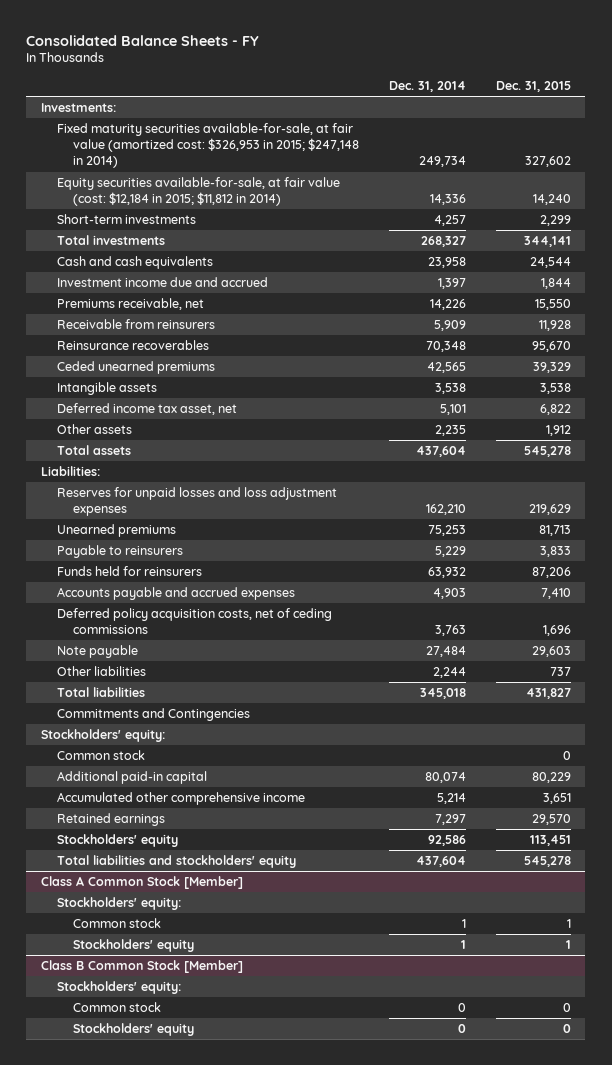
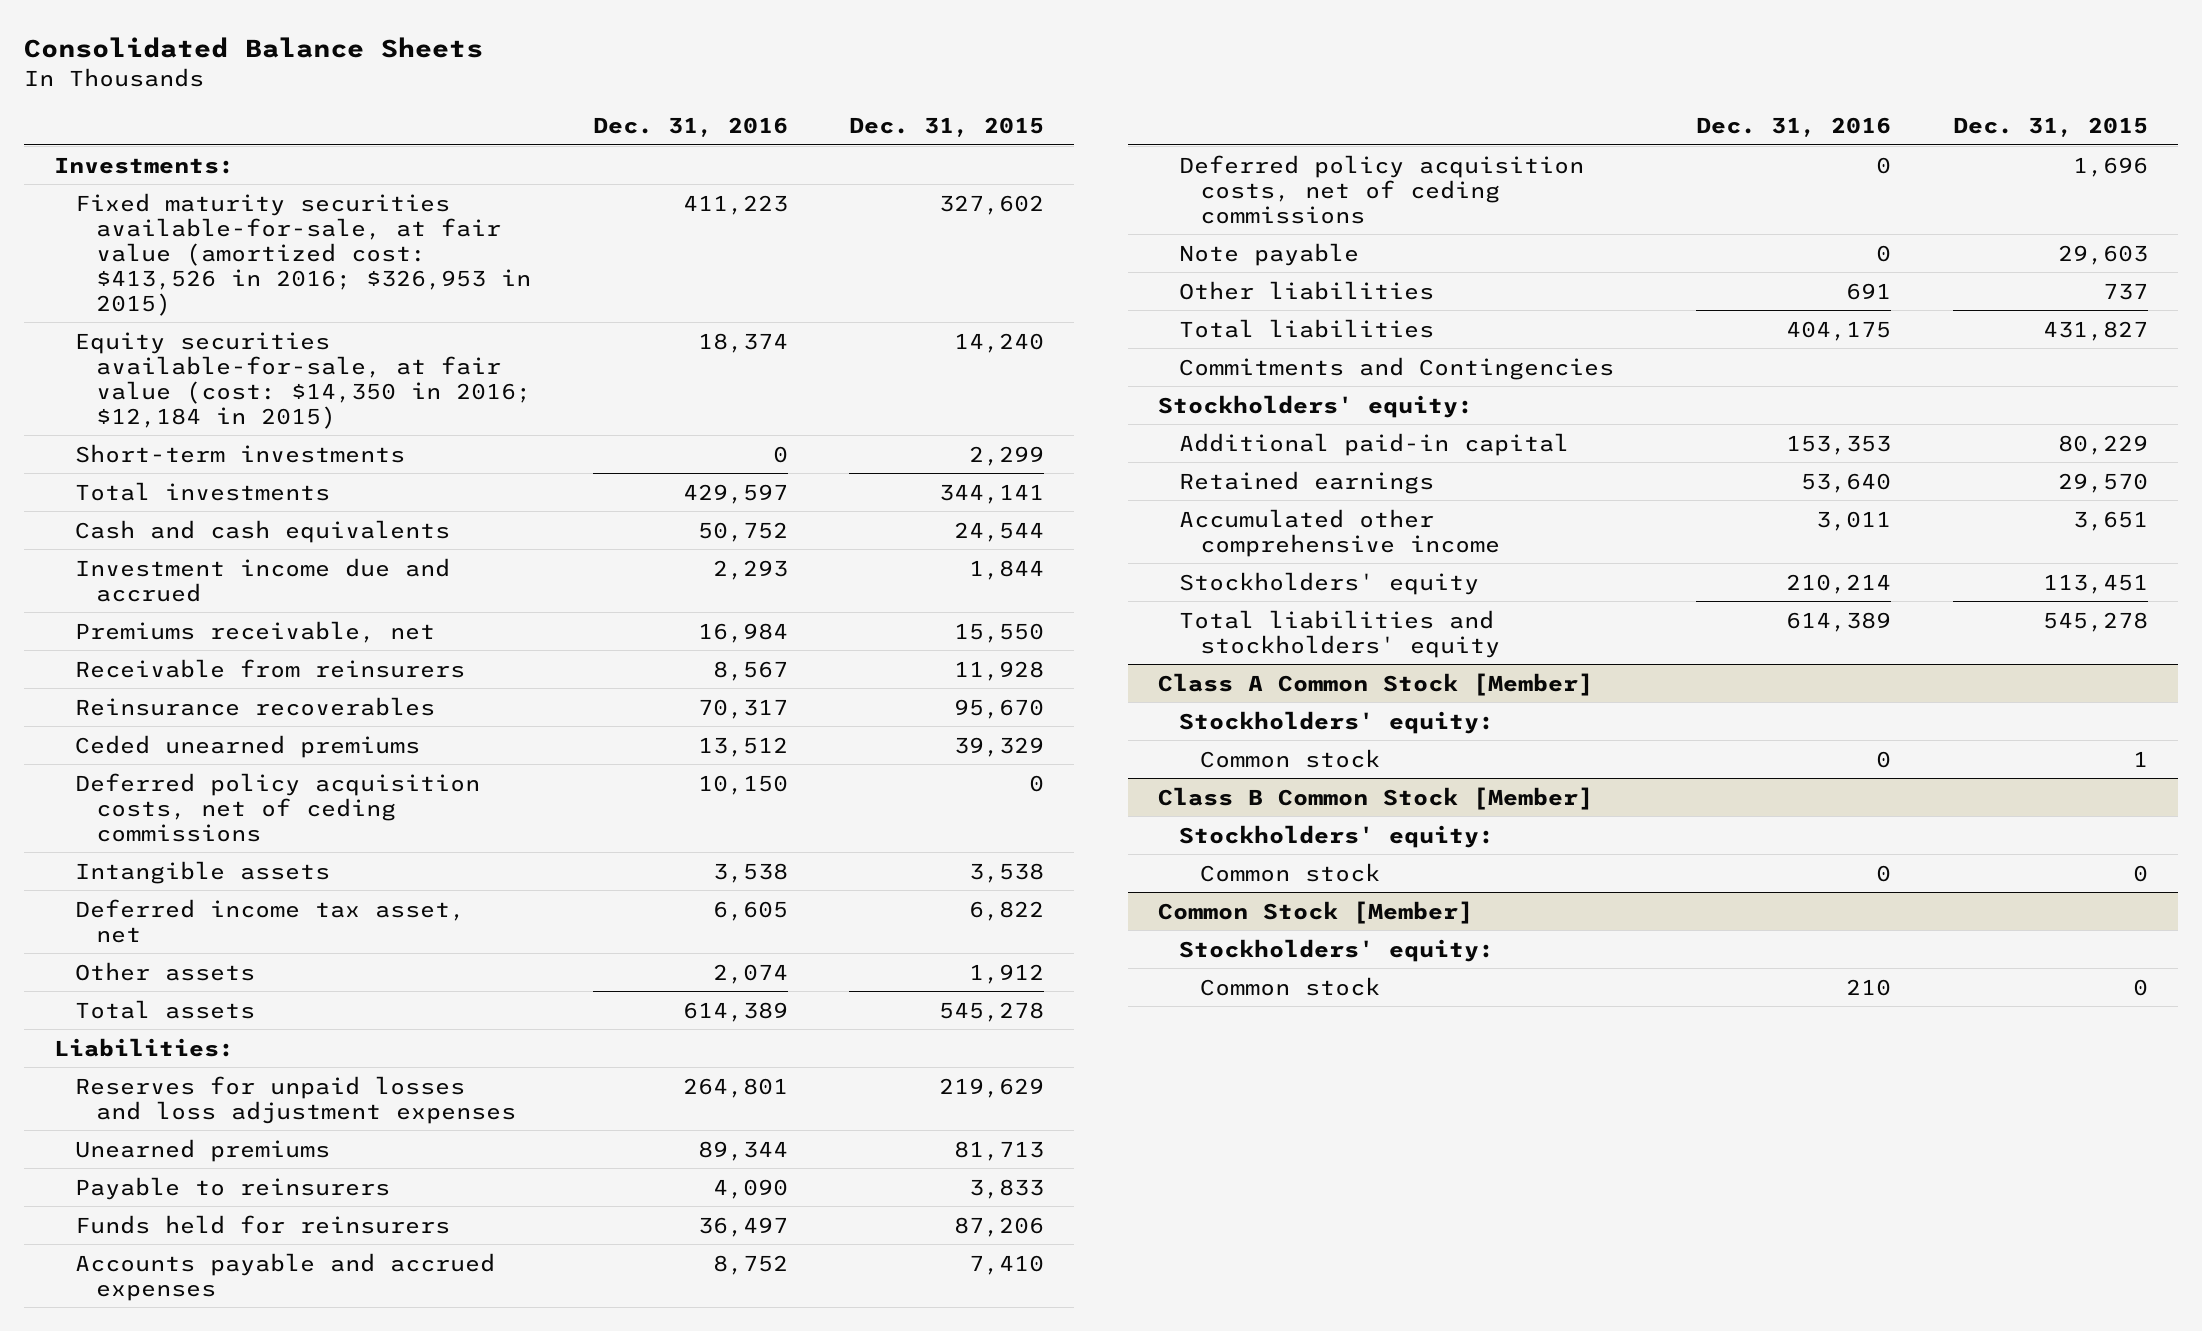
- Consolidated Balance Sheets - FY
+ Consolidated Balance Sheets
- | Dec. 31, 2014 | Dec. 31, 2015
+ | Dec. 31, 2016 | Dec. 31, 2015
- Fixed maturity securities available-for-sale, at fair value (amortized cost: $326,953 in 2015; $247,148 in 2014) | 249,734 | 327,602
- Equity securities available-for-sale, at fair value (cost: $12,184 in 2015; $11,812 in 2014) | 14,336 | 14,240
+ Fixed maturity securities available-for-sale, at fair value (amortized cost: $413,526 in 2016; $326,953 in 2015) | 411,223 | 327,602
+ Equity securities available-for-sale, at fair value (cost: $14,350 in 2016; $12,184 in 2015) | 18,374 | 14,240
+ Deferred policy acquisition costs, net of ceding commissions | 10,150 | 0
- Common stock | | 0
moved down: Accumulated other comprehensive income | 3,011 | 3,651
@ Class A Common Stock [Member]
- Stockholders' equity | 1 | 1
@ Class B Common Stock [Member]
- Stockholders' equity | 0 | 0
+ Common Stock [Member]
+ Stockholders' equity:
+ Common stock | 210 | 0

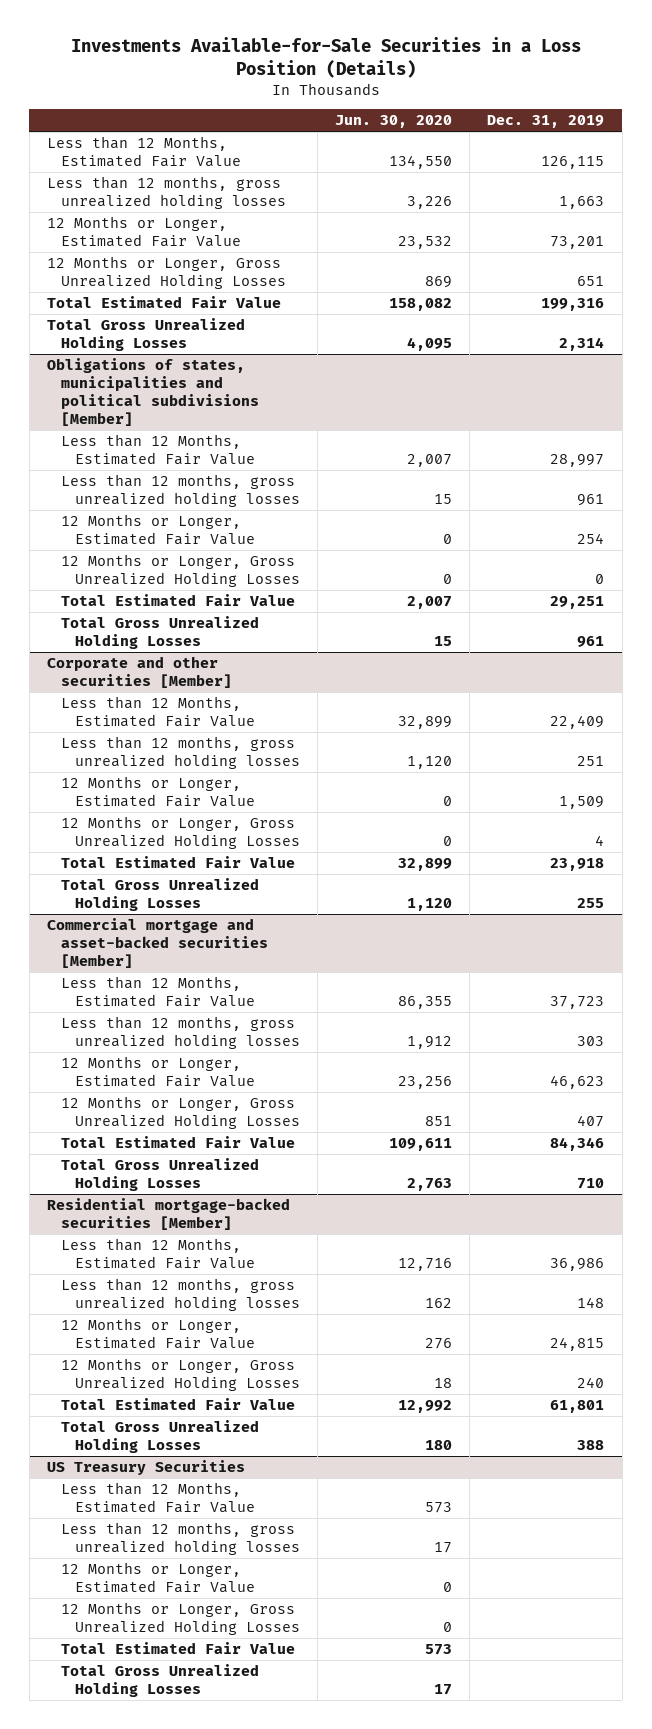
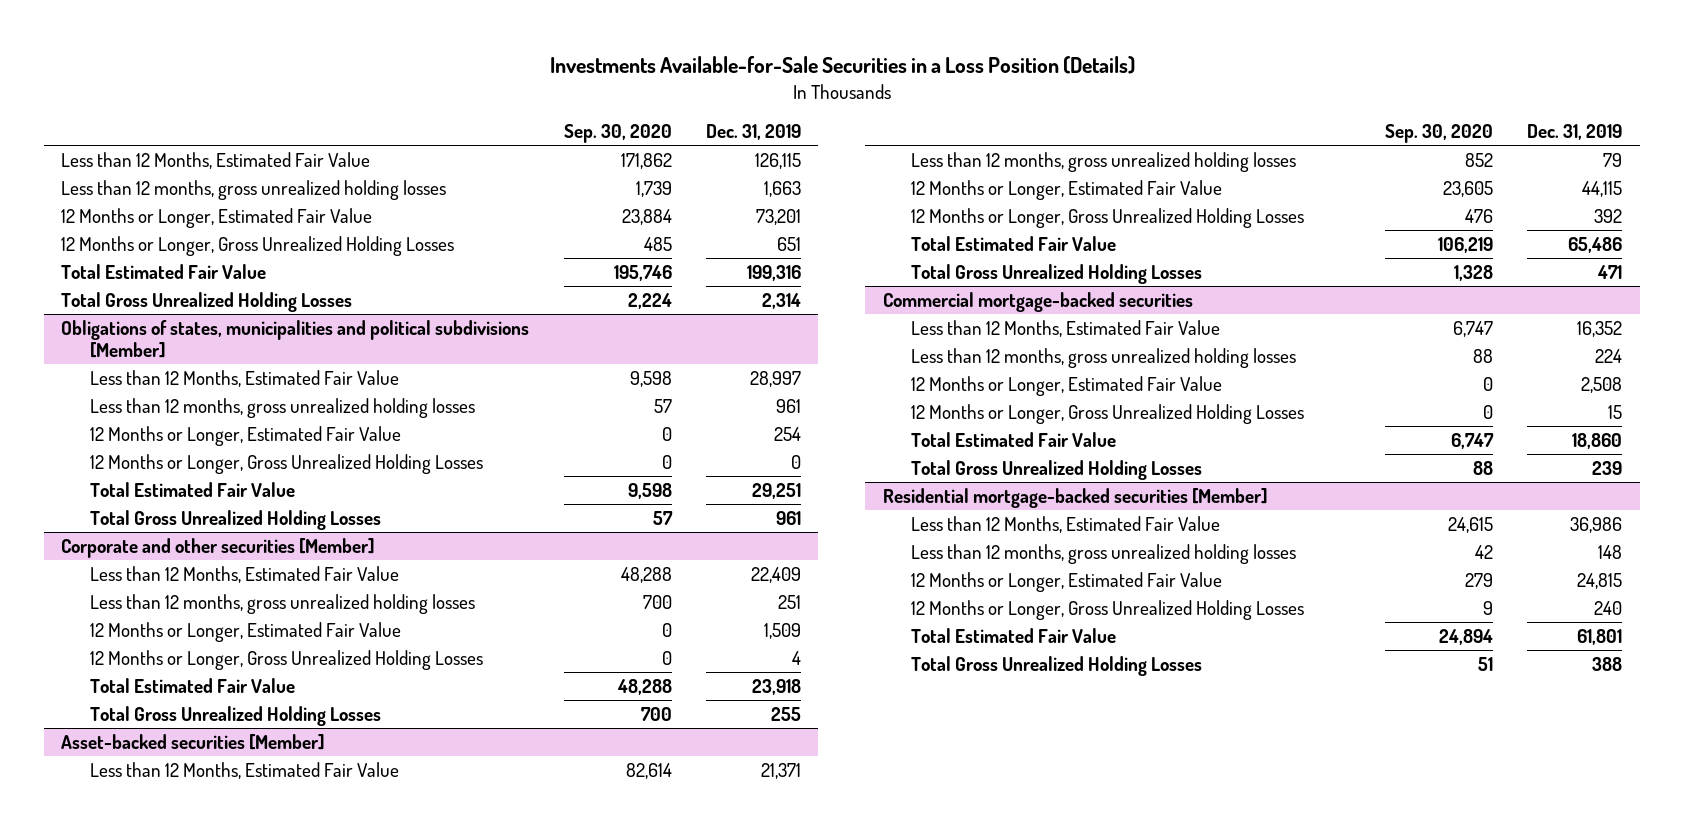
- | Jun. 30, 2020 | Dec. 31, 2019
+ | Sep. 30, 2020 | Dec. 31, 2019
- Commercial mortgage and asset-backed securities [Member]
- Less than 12 Months, Estimated Fair Value | 86,355 | 37,723
- Less than 12 months, gross unrealized holding losses | 1,912 | 303
- 12 Months or Longer, Estimated Fair Value | 23,256 | 46,623
- 12 Months or Longer, Gross Unrealized Holding Losses | 851 | 407
- Total Estimated Fair Value | 109,611 | 84,346
- Total Gross Unrealized Holding Losses | 2,763 | 710
+ Asset-backed securities [Member]
+ Less than 12 Months, Estimated Fair Value | 82,614 | 21,371
+ Less than 12 months, gross unrealized holding losses | 852 | 79
+ 12 Months or Longer, Estimated Fair Value | 23,605 | 44,115
+ 12 Months or Longer, Gross Unrealized Holding Losses | 476 | 392
+ Total Estimated Fair Value | 106,219 | 65,486
+ Total Gross Unrealized Holding Losses | 1,328 | 471
+ Commercial mortgage-backed securities
+ Less than 12 Months, Estimated Fair Value | 6,747 | 16,352
+ Less than 12 months, gross unrealized holding losses | 88 | 224
+ 12 Months or Longer, Estimated Fair Value | 0 | 2,508
+ 12 Months or Longer, Gross Unrealized Holding Losses | 0 | 15
+ Total Estimated Fair Value | 6,747 | 18,860
+ Total Gross Unrealized Holding Losses | 88 | 239
- US Treasury Securities
- Less than 12 Months, Estimated Fair Value | 573 |
- Less than 12 months, gross unrealized holding losses | 17 |
- 12 Months or Longer, Estimated Fair Value | 0 |
- 12 Months or Longer, Gross Unrealized Holding Losses | 0 |
- Total Estimated Fair Value | 573 |
- Total Gross Unrealized Holding Losses | 17 |

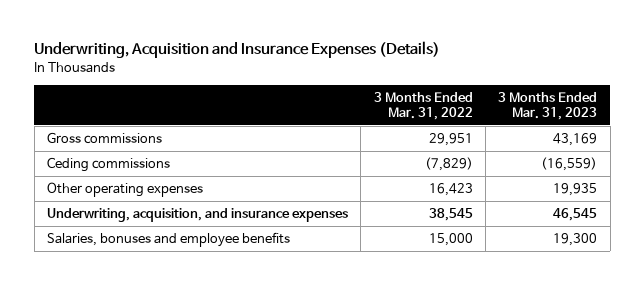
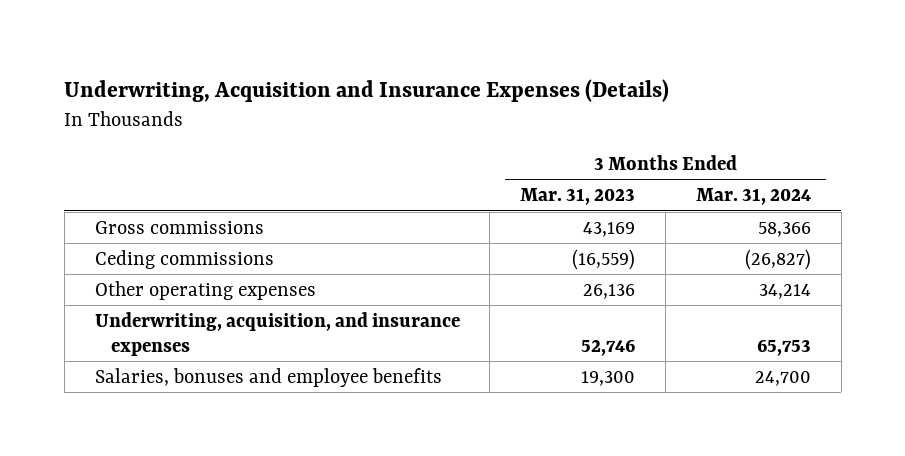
- | 3 Months Ended Mar. 31, 2022 | 3 Months Ended Mar. 31, 2023
+ | 3 Months Ended Mar. 31, 2023 | 3 Months Ended Mar. 31, 2024
- Other operating expenses | 16,423 | 19,935
- Underwriting, acquisition, and insurance expenses | 38,545 | 46,545
+ Other operating expenses | 26,136 | 34,214
+ Underwriting, acquisition, and insurance expenses | 52,746 | 65,753

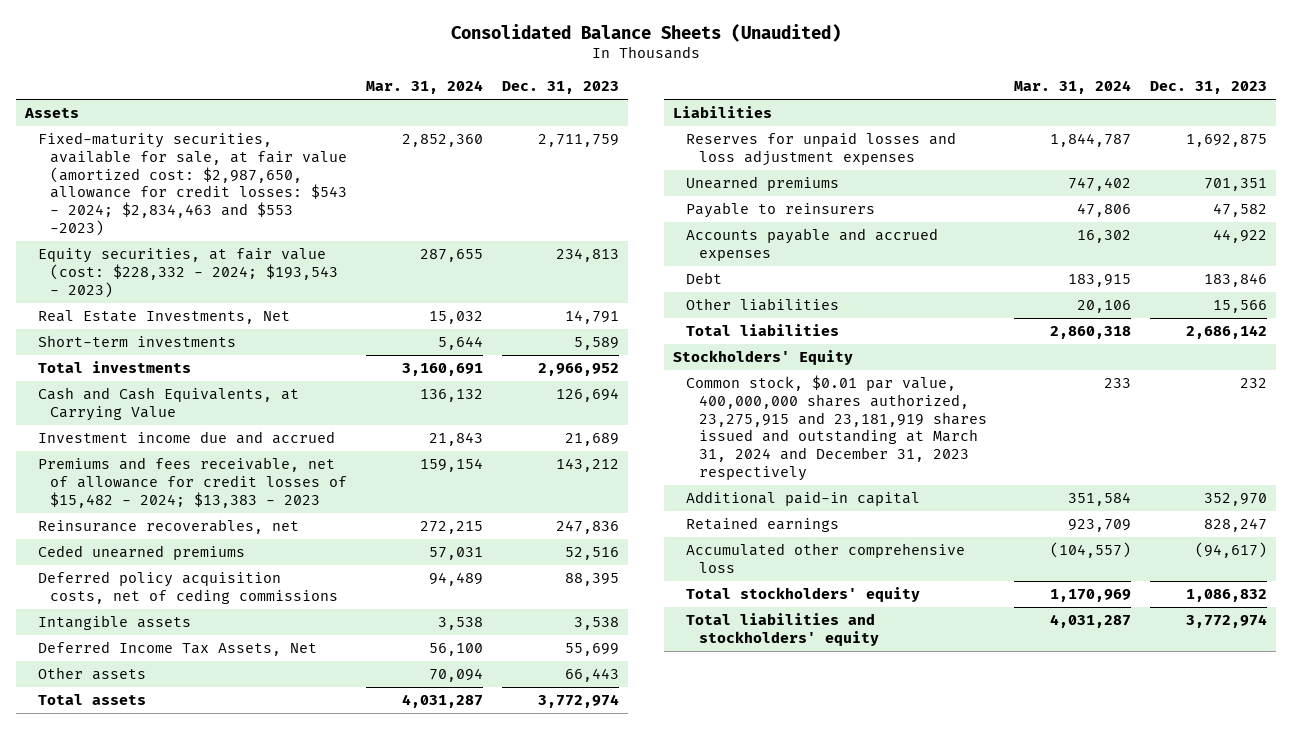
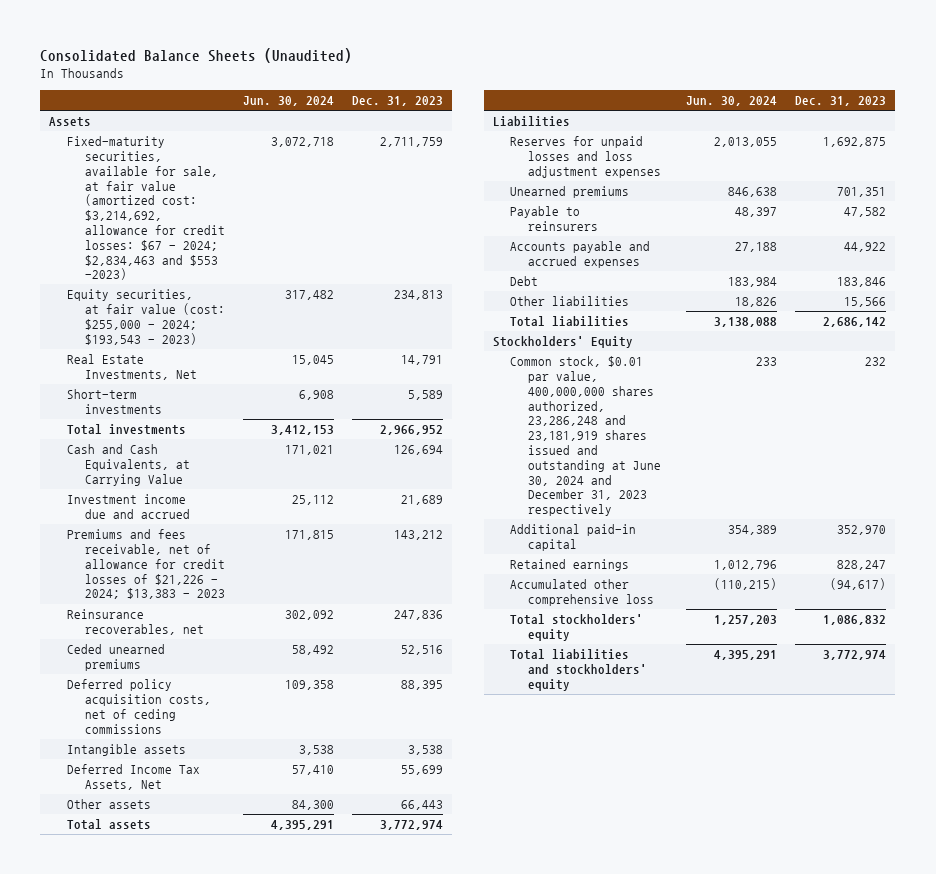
- | Mar. 31, 2024 | Dec. 31, 2023
+ | Jun. 30, 2024 | Dec. 31, 2023
- Fixed-maturity securities, available for sale, at fair value (amortized cost: $2,987,650, allowance for credit losses: $543 - 2024; $2,834,463 and $553 -2023) | 2,852,360 | 2,711,759
- Equity securities, at fair value (cost: $228,332 - 2024; $193,543 - 2023) | 287,655 | 234,813
+ Fixed-maturity securities, available for sale, at fair value (amortized cost: $3,214,692, allowance for credit losses: $67 - 2024; $2,834,463 and $553 -2023) | 3,072,718 | 2,711,759
+ Equity securities, at fair value (cost: $255,000 - 2024; $193,543 - 2023) | 317,482 | 234,813
- Premiums and fees receivable, net of allowance for credit losses of $15,482 - 2024; $13,383 - 2023 | 159,154 | 143,212
+ Premiums and fees receivable, net of allowance for credit losses of $21,226 - 2024; $13,383 - 2023 | 171,815 | 143,212
- Common stock, $0.01 par value, 400,000,000 shares authorized, 23,275,915 and 23,181,919 shares issued and outstanding at March 31, 2024 and December 31, 2023 respectively | 233 | 232
+ Common stock, $0.01 par value, 400,000,000 shares authorized, 23,286,248 and 23,181,919 shares issued and outstanding at June 30, 2024 and December 31, 2023 respectively | 233 | 232

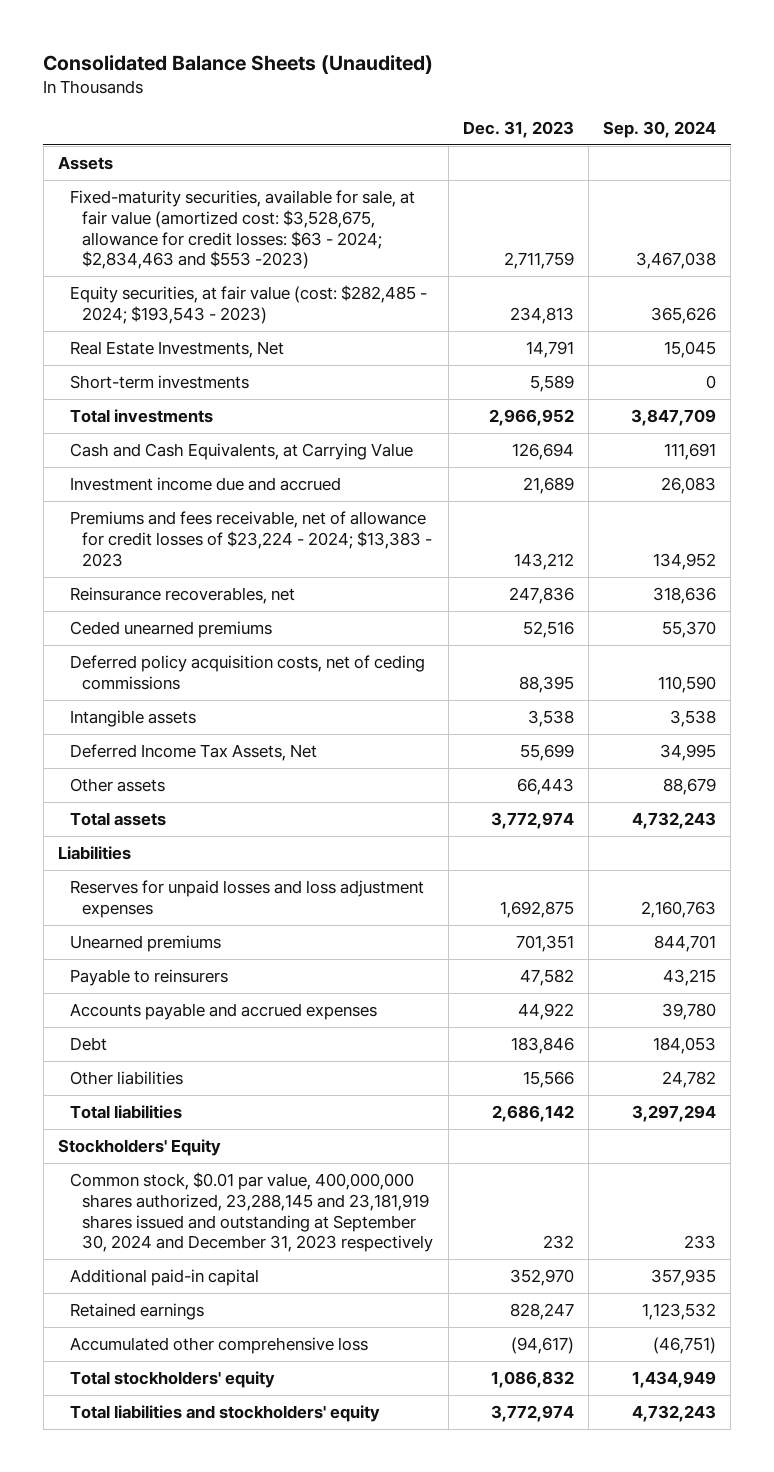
- | Jun. 30, 2024 | Dec. 31, 2023
+ | Dec. 31, 2023 | Sep. 30, 2024
- Fixed-maturity securities, available for sale, at fair value (amortized cost: $3,214,692, allowance for credit losses: $67 - 2024; $2,834,463 and $553 -2023) | 3,072,718 | 2,711,759
- Equity securities, at fair value (cost: $255,000 - 2024; $193,543 - 2023) | 317,482 | 234,813
+ Fixed-maturity securities, available for sale, at fair value (amortized cost: $3,528,675, allowance for credit losses: $63 - 2024; $2,834,463 and $553 -2023) | 2,711,759 | 3,467,038
+ Equity securities, at fair value (cost: $282,485 - 2024; $193,543 - 2023) | 234,813 | 365,626
- Premiums and fees receivable, net of allowance for credit losses of $21,226 - 2024; $13,383 - 2023 | 171,815 | 143,212
+ Premiums and fees receivable, net of allowance for credit losses of $23,224 - 2024; $13,383 - 2023 | 143,212 | 134,952
- Common stock, $0.01 par value, 400,000,000 shares authorized, 23,286,248 and 23,181,919 shares issued and outstanding at June 30, 2024 and December 31, 2023 respectively | 233 | 232
+ Common stock, $0.01 par value, 400,000,000 shares authorized, 23,288,145 and 23,181,919 shares issued and outstanding at September 30, 2024 and December 31, 2023 respectively | 232 | 233

